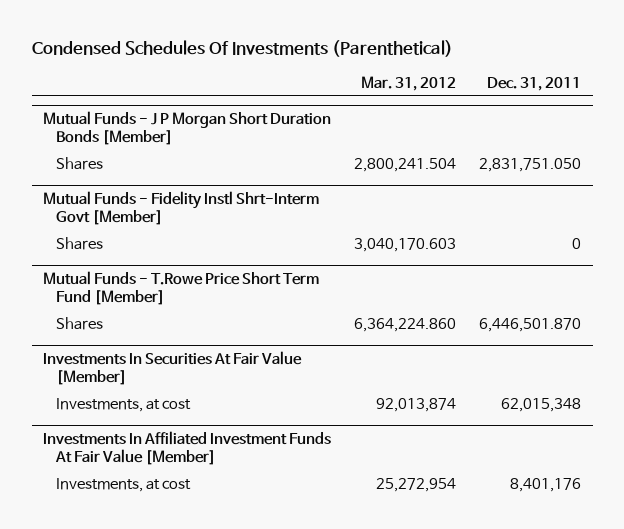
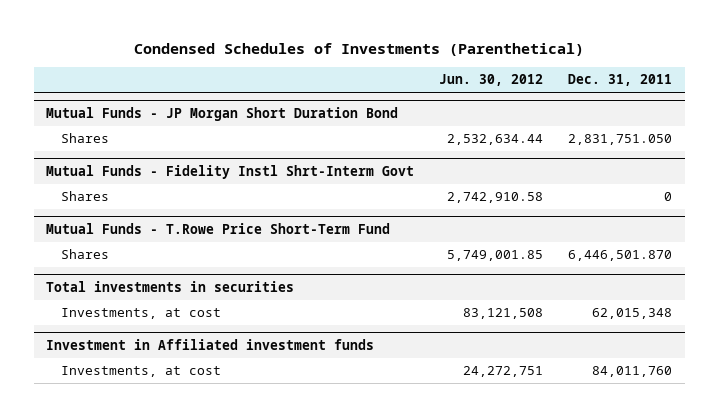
- Condensed Schedules Of Investments (Parenthetical)
+ Condensed Schedules of Investments (Parenthetical)
- | Mar. 31, 2012 | Dec. 31, 2011
+ | Jun. 30, 2012 | Dec. 31, 2011
- Mutual Funds - J P Morgan Short Duration Bonds [Member]
+ Mutual Funds - JP Morgan Short Duration Bond
- Mutual Funds - Fidelity Instl Shrt-Interm Govt [Member]
+ Mutual Funds - Fidelity Instl Shrt-Interm Govt
- Mutual Funds - T.Rowe Price Short Term Fund [Member]
+ Mutual Funds - T.Rowe Price Short-Term Fund
- Investments In Securities At Fair Value [Member]
+ Total investments in securities
- Investments In Affiliated Investment Funds At Fair Value [Member]
- Investments, at cost | 25,272,954 | 8,401,176
+ Investment in Affiliated investment funds
+ Investments, at cost | 24,272,751 | 84,011,760

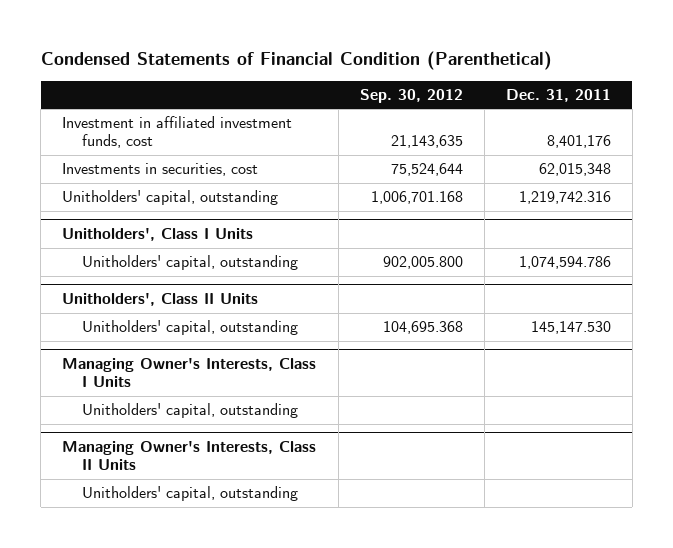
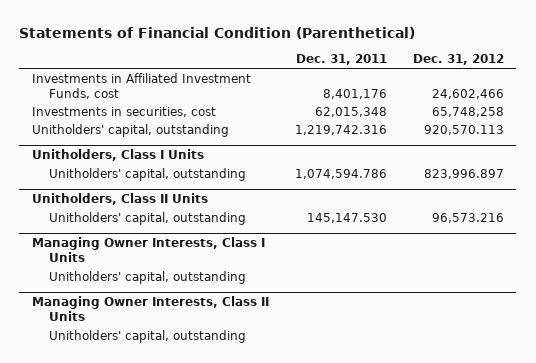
- Condensed Statements of Financial Condition (Parenthetical)
+ Statements of Financial Condition (Parenthetical)
- | Sep. 30, 2012 | Dec. 31, 2011
+ | Dec. 31, 2011 | Dec. 31, 2012
- Investment in affiliated investment funds, cost | 21,143,635 | 8,401,176
+ Investments in Affiliated Investment Funds, cost | 8,401,176 | 24,602,466
- Unitholders', Class I Units
+ Unitholders, Class I Units
- Unitholders', Class II Units
+ Unitholders, Class II Units
- Managing Owner's Interests, Class I Units
+ Managing Owner Interests, Class I Units
- Managing Owner's Interests, Class II Units
+ Managing Owner Interests, Class II Units

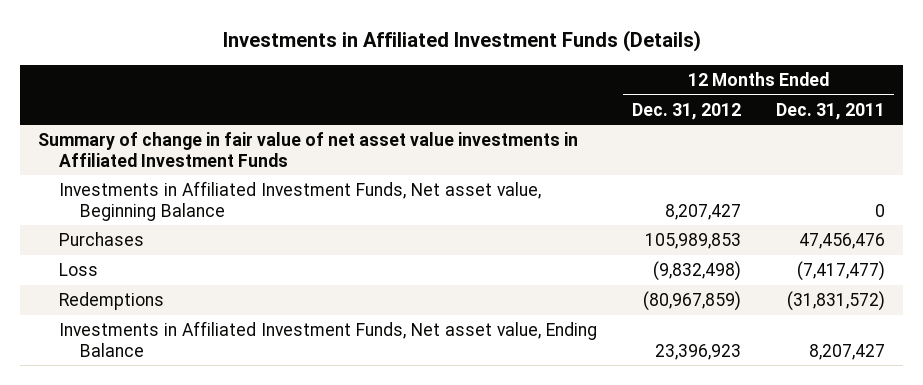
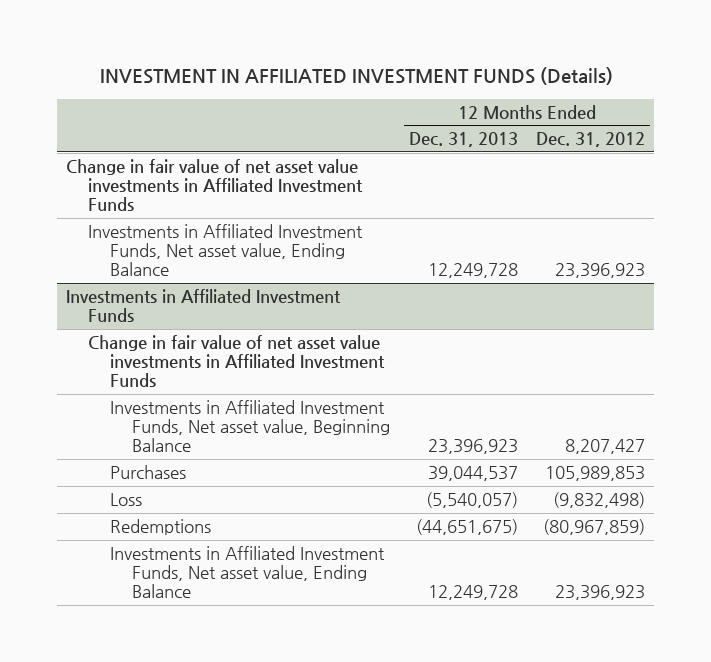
- Investments in Affiliated Investment Funds (Details)
+ INVESTMENT IN AFFILIATED INVESTMENT FUNDS (Details)
- | 12 Months Ended Dec. 31, 2012 | 12 Months Ended Dec. 31, 2011
+ | 12 Months Ended Dec. 31, 2013 | 12 Months Ended Dec. 31, 2012
- Summary of change in fair value of net asset value investments in Affiliated Investment Funds
+ Change in fair value of net asset value investments in Affiliated Investment Funds
+ Investments in Affiliated Investment Funds, Net asset value, Ending Balance | 12,249,728 | 23,396,923
+ Investments in Affiliated Investment Funds
+ Change in fair value of net asset value investments in Affiliated Investment Funds

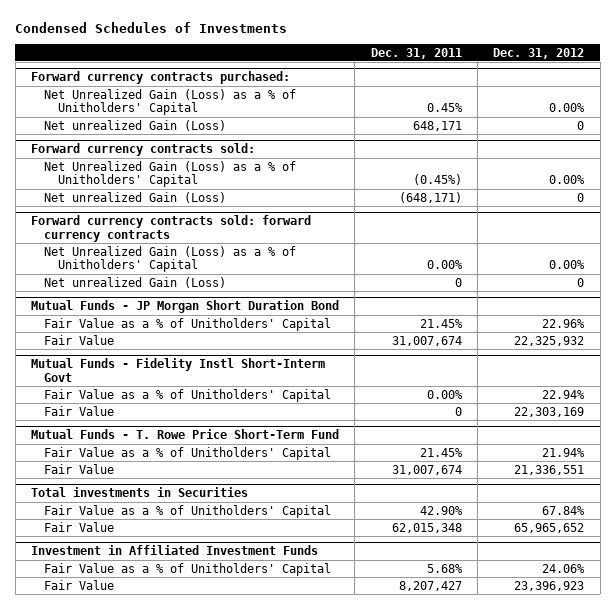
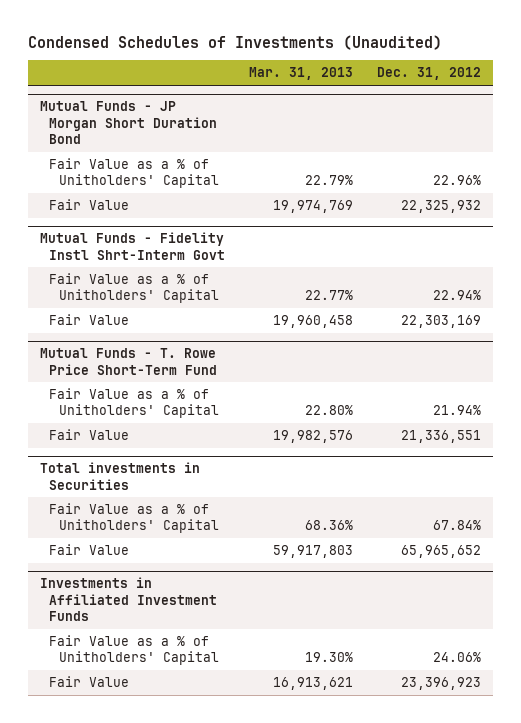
- Condensed Schedules of Investments
+ Condensed Schedules of Investments (Unaudited)
- | Dec. 31, 2011 | Dec. 31, 2012
+ | Mar. 31, 2013 | Dec. 31, 2012
- Forward currency contracts purchased:
- Net Unrealized Gain (Loss) as a % of Unitholders' Capital | 0.45% | 0.00%
- Net unrealized Gain (Loss) | 648,171 | 0
- Forward currency contracts sold:
- Net Unrealized Gain (Loss) as a % of Unitholders' Capital | (0.45%) | 0.00%
- Net unrealized Gain (Loss) | (648,171) | 0
- Forward currency contracts sold: forward currency contracts
- Net Unrealized Gain (Loss) as a % of Unitholders' Capital | 0.00% | 0.00%
- Net unrealized Gain (Loss) | 0 | 0
- Mutual Funds - Fidelity Instl Short-Interm Govt
+ Mutual Funds - Fidelity Instl Shrt-Interm Govt
- Investment in Affiliated Investment Funds
+ Investments in Affiliated Investment Funds

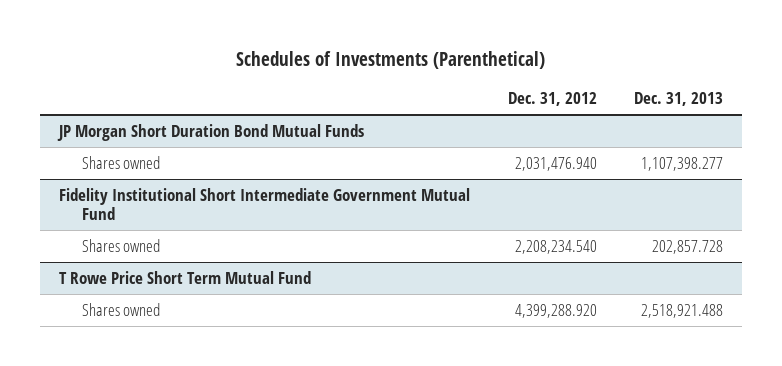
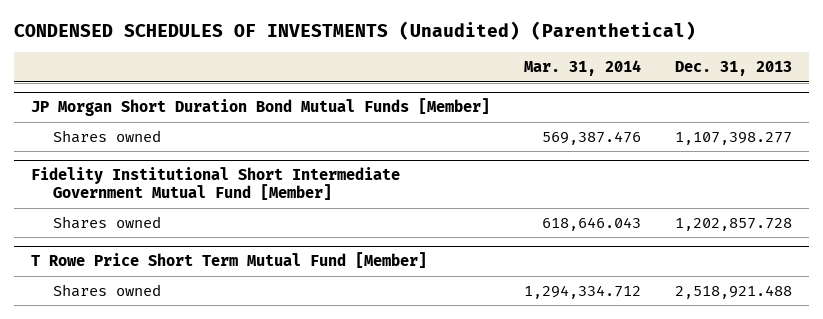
- Schedules of Investments (Parenthetical)
+ CONDENSED SCHEDULES OF INVESTMENTS (Unaudited) (Parenthetical)
- | Dec. 31, 2012 | Dec. 31, 2013
+ | Mar. 31, 2014 | Dec. 31, 2013
- JP Morgan Short Duration Bond Mutual Funds
+ JP Morgan Short Duration Bond Mutual Funds [Member]
- Fidelity Institutional Short Intermediate Government Mutual Fund
- Shares owned | 2,208,234.540 | 202,857.728
- T Rowe Price Short Term Mutual Fund
+ Fidelity Institutional Short Intermediate Government Mutual Fund [Member]
+ Shares owned | 618,646.043 | 1,202,857.728
+ T Rowe Price Short Term Mutual Fund [Member]

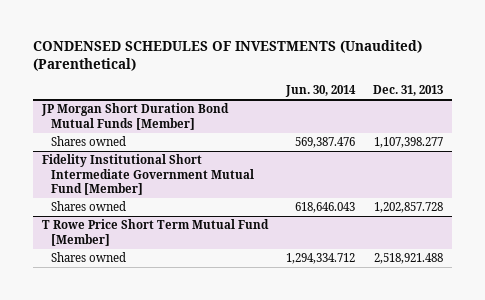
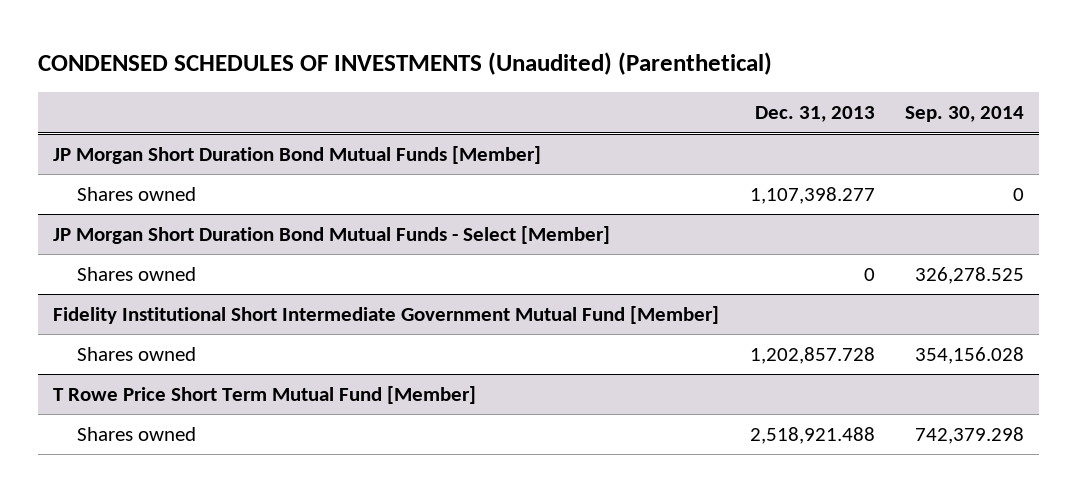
- | Jun. 30, 2014 | Dec. 31, 2013
+ | Dec. 31, 2013 | Sep. 30, 2014
+ JP Morgan Short Duration Bond Mutual Funds - Select [Member]
+ Shares owned | 0 | 326,278.525

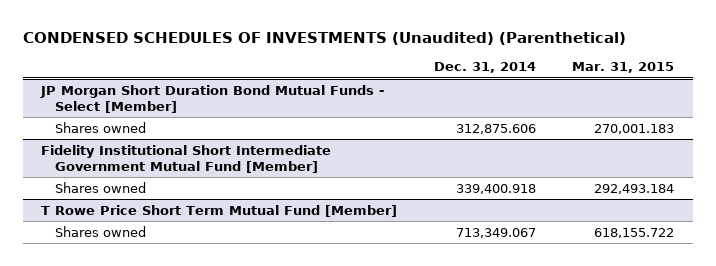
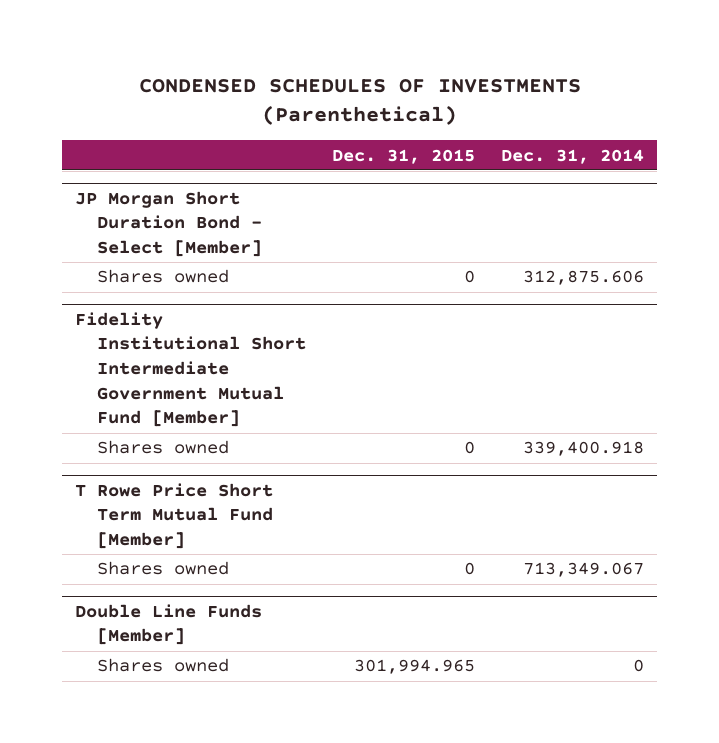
- CONDENSED SCHEDULES OF INVESTMENTS (Unaudited) (Parenthetical)
+ CONDENSED SCHEDULES OF INVESTMENTS (Parenthetical)
- | Dec. 31, 2014 | Mar. 31, 2015
+ | Dec. 31, 2015 | Dec. 31, 2014
- JP Morgan Short Duration Bond Mutual Funds - Select [Member]
+ JP Morgan Short Duration Bond - Select [Member]
+ Double Line Funds [Member]
+ Shares owned | 301,994.965 | 0

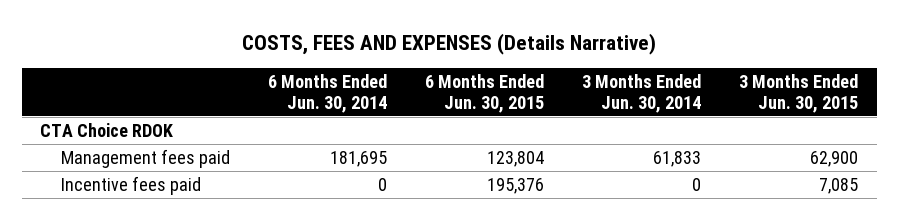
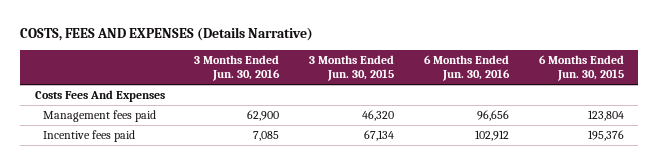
- | 6 Months Ended Jun. 30, 2014 | 6 Months Ended Jun. 30, 2015 | 3 Months Ended Jun. 30, 2014 | 3 Months Ended Jun. 30, 2015
+ | 3 Months Ended Jun. 30, 2016 | 3 Months Ended Jun. 30, 2015 | 6 Months Ended Jun. 30, 2016 | 6 Months Ended Jun. 30, 2015
- CTA Choice RDOK
- Management fees paid | 181,695 | 123,804 | 61,833 | 62,900
- Incentive fees paid | 0 | 195,376 | 0 | 7,085
+ Costs Fees And Expenses
+ Management fees paid | 62,900 | 46,320 | 96,656 | 123,804
+ Incentive fees paid | 7,085 | 67,134 | 102,912 | 195,376

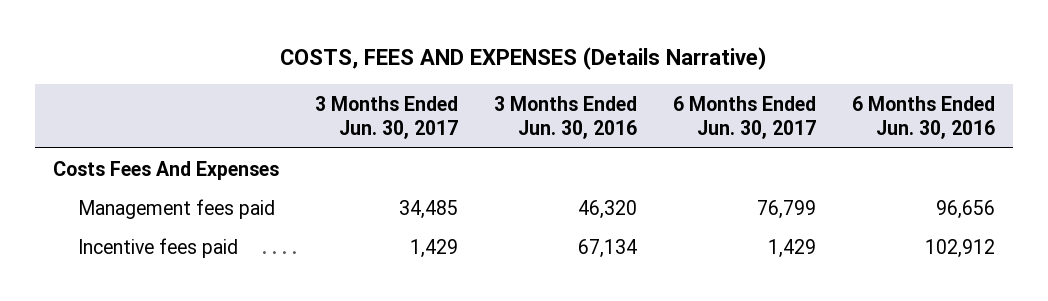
- | 3 Months Ended Jun. 30, 2016 | 3 Months Ended Jun. 30, 2015 | 6 Months Ended Jun. 30, 2016 | 6 Months Ended Jun. 30, 2015
+ | 3 Months Ended Jun. 30, 2017 | 3 Months Ended Jun. 30, 2016 | 6 Months Ended Jun. 30, 2017 | 6 Months Ended Jun. 30, 2016
- Management fees paid | 62,900 | 46,320 | 96,656 | 123,804
- Incentive fees paid | 7,085 | 67,134 | 102,912 | 195,376
+ Management fees paid | 34,485 | 46,320 | 76,799 | 96,656
+ Incentive fees paid | 1,429 | 67,134 | 1,429 | 102,912

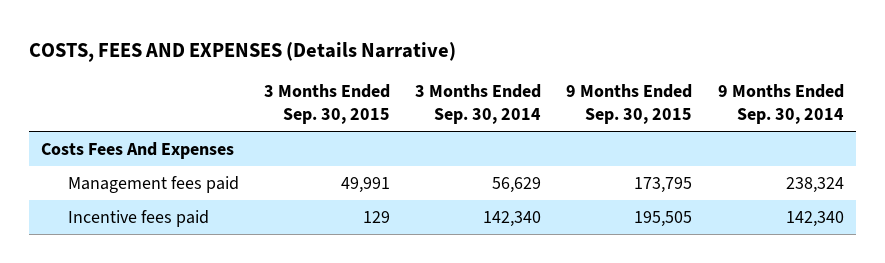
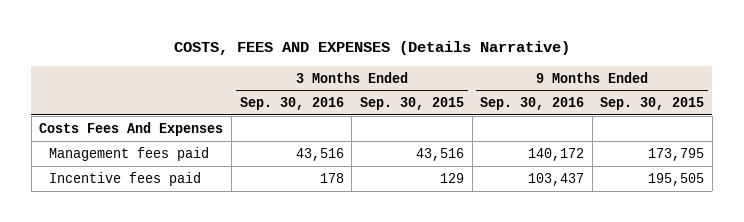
- | 3 Months Ended Sep. 30, 2015 | 3 Months Ended Sep. 30, 2014 | 9 Months Ended Sep. 30, 2015 | 9 Months Ended Sep. 30, 2014
+ | 3 Months Ended Sep. 30, 2016 | 3 Months Ended Sep. 30, 2015 | 9 Months Ended Sep. 30, 2016 | 9 Months Ended Sep. 30, 2015
- Management fees paid | 49,991 | 56,629 | 173,795 | 238,324
+ Management fees paid | 43,516 | 43,516 | 140,172 | 173,795

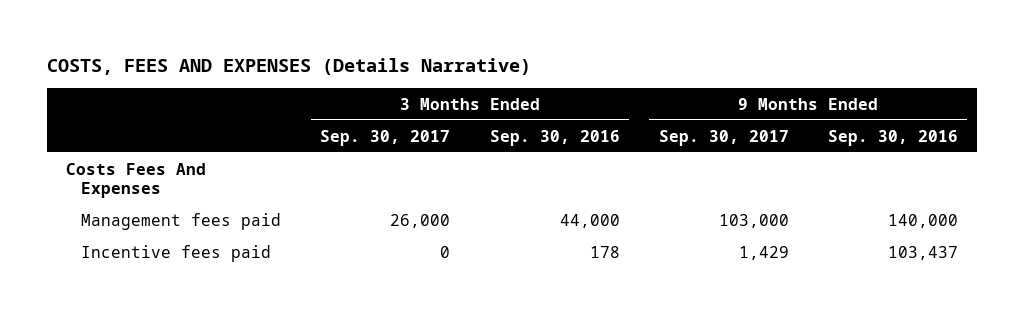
- | 3 Months Ended Sep. 30, 2016 | 3 Months Ended Sep. 30, 2015 | 9 Months Ended Sep. 30, 2016 | 9 Months Ended Sep. 30, 2015
+ | 3 Months Ended Sep. 30, 2017 | 3 Months Ended Sep. 30, 2016 | 9 Months Ended Sep. 30, 2017 | 9 Months Ended Sep. 30, 2016
- Management fees paid | 43,516 | 43,516 | 140,172 | 173,795
+ Management fees paid | 26,000 | 44,000 | 103,000 | 140,000

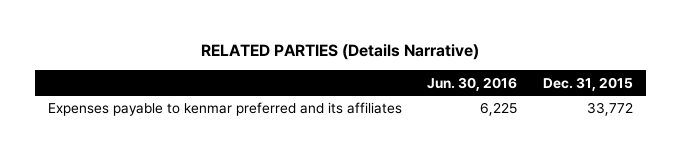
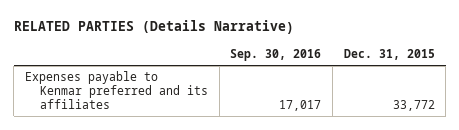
- | Jun. 30, 2016 | Dec. 31, 2015
+ | Sep. 30, 2016 | Dec. 31, 2015
- Expenses payable to kenmar preferred and its affiliates | 6,225 | 33,772
+ Expenses payable to Kenmar preferred and its affiliates | 17,017 | 33,772

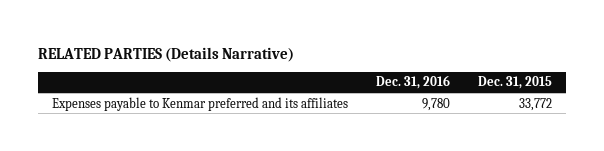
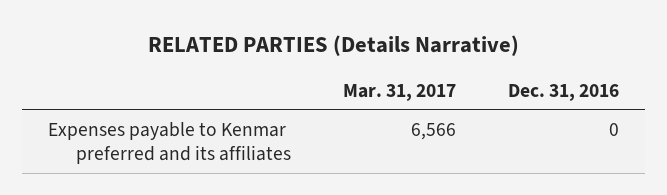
- | Dec. 31, 2016 | Dec. 31, 2015
+ | Mar. 31, 2017 | Dec. 31, 2016
- Expenses payable to Kenmar preferred and its affiliates | 9,780 | 33,772
+ Expenses payable to Kenmar preferred and its affiliates | 6,566 | 0

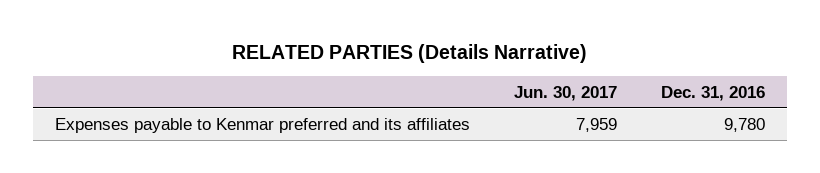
- | Mar. 31, 2017 | Dec. 31, 2016
+ | Jun. 30, 2017 | Dec. 31, 2016
- Expenses payable to Kenmar preferred and its affiliates | 6,566 | 0
+ Expenses payable to Kenmar preferred and its affiliates | 7,959 | 9,780

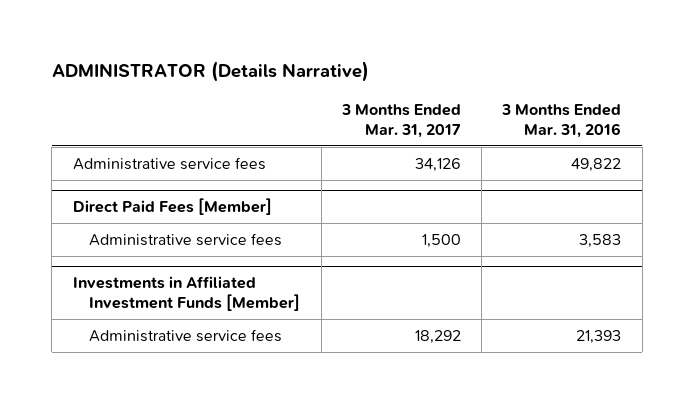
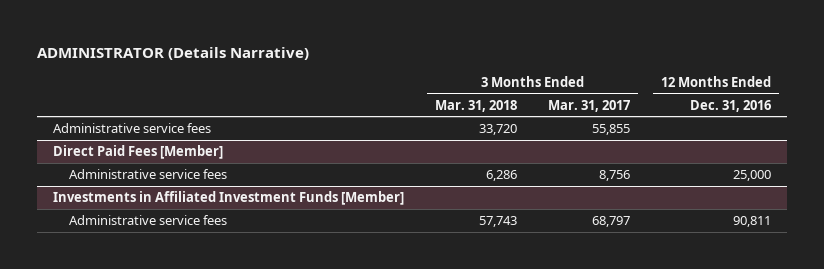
- | 3 Months Ended Mar. 31, 2017 | 3 Months Ended Mar. 31, 2016
+ | 3 Months Ended Mar. 31, 2018 | 3 Months Ended Mar. 31, 2017 | 12 Months Ended Dec. 31, 2016
- Administrative service fees | 34,126 | 49,822
+ Administrative service fees | 33,720 | 55,855 |
@ Direct Paid Fees [Member]
- Administrative service fees | 1,500 | 3,583
+ Administrative service fees | 6,286 | 8,756 | 25,000
@ Investments in Affiliated Investment Funds [Member]
- Administrative service fees | 18,292 | 21,393
+ Administrative service fees | 57,743 | 68,797 | 90,811

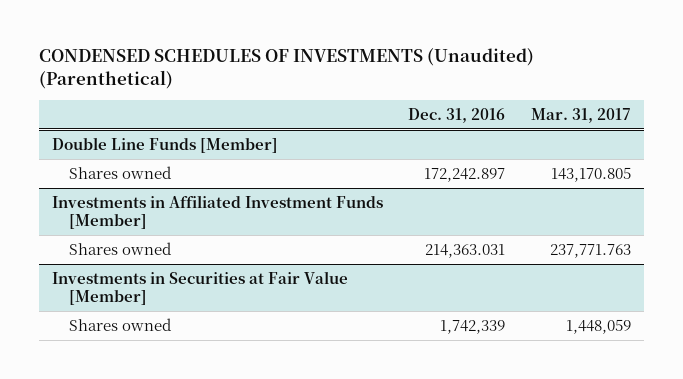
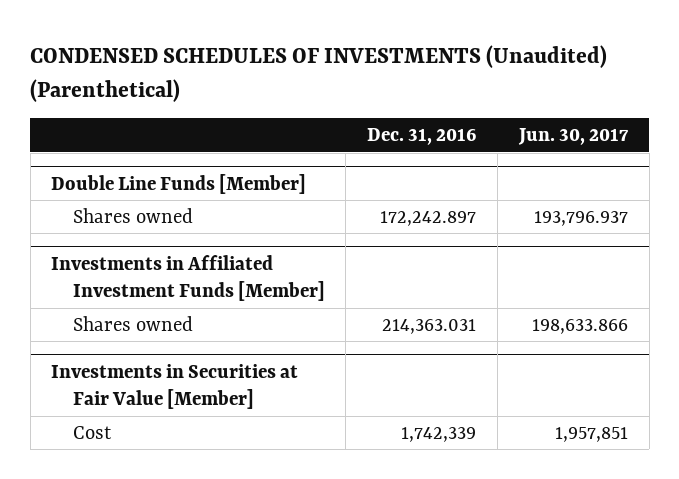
- | Dec. 31, 2016 | Mar. 31, 2017
+ | Dec. 31, 2016 | Jun. 30, 2017
@ Investments in Securities at Fair Value [Member]
- Shares owned | 1,742,339 | 1,448,059
+ Cost | 1,742,339 | 1,957,851

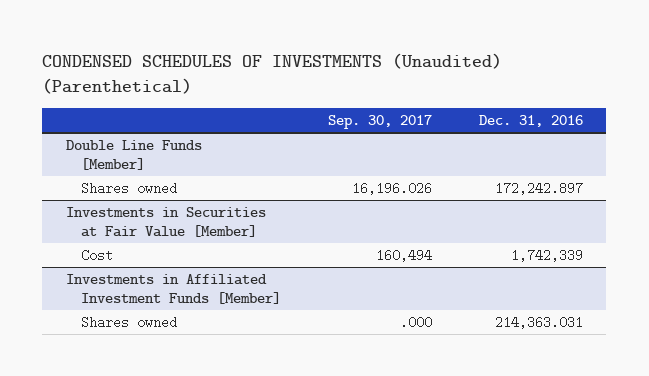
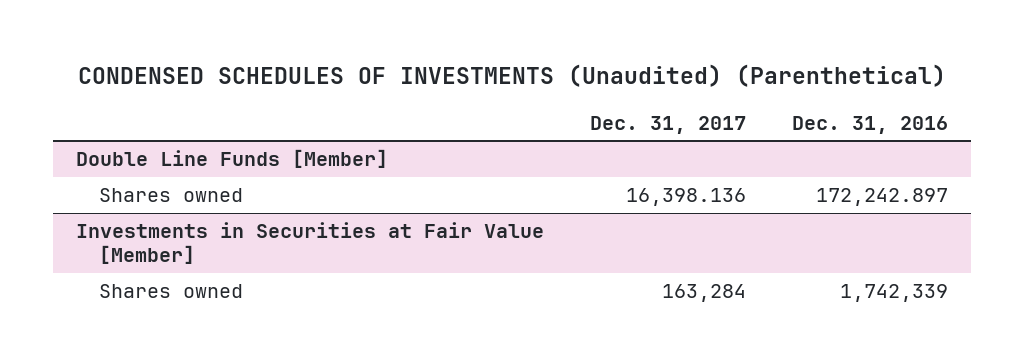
- | Sep. 30, 2017 | Dec. 31, 2016
+ | Dec. 31, 2017 | Dec. 31, 2016
@ Investments in Securities at Fair Value [Member]
- Cost | 160,494 | 1,742,339
- Investments in Affiliated Investment Funds [Member]
- Shares owned | .000 | 214,363.031
@ Investments in Securities at Fair Value [Member]
+ Shares owned | 163,284 | 1,742,339

